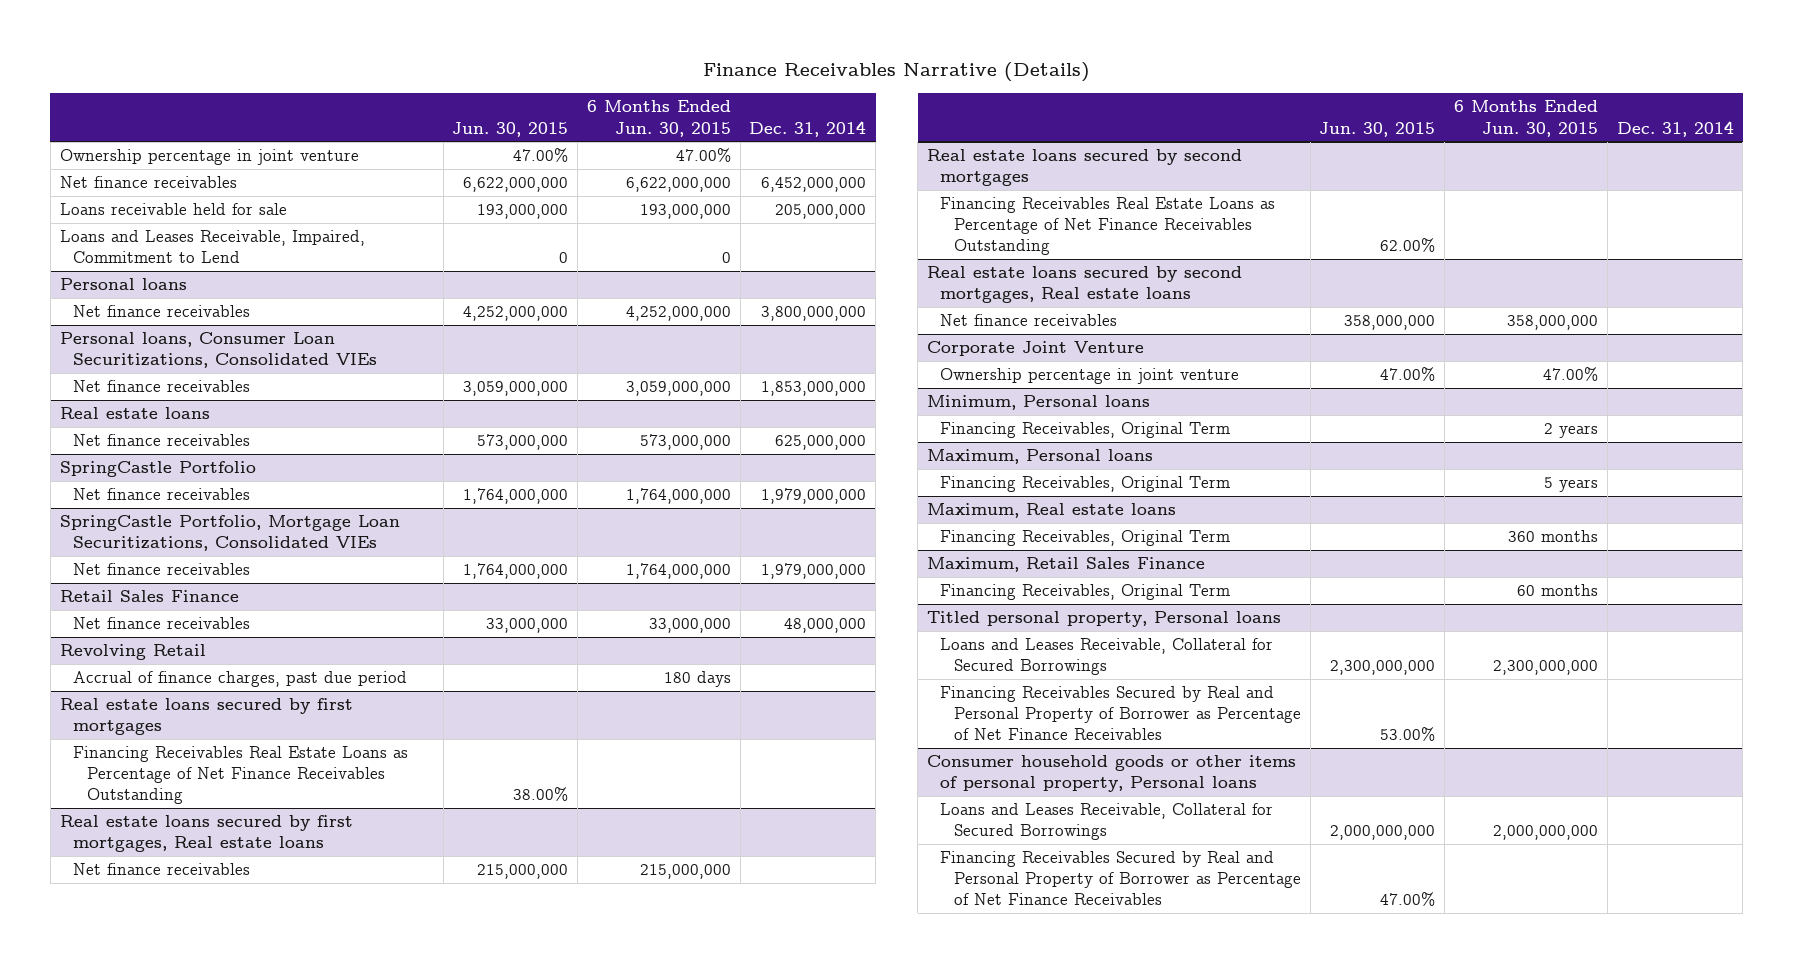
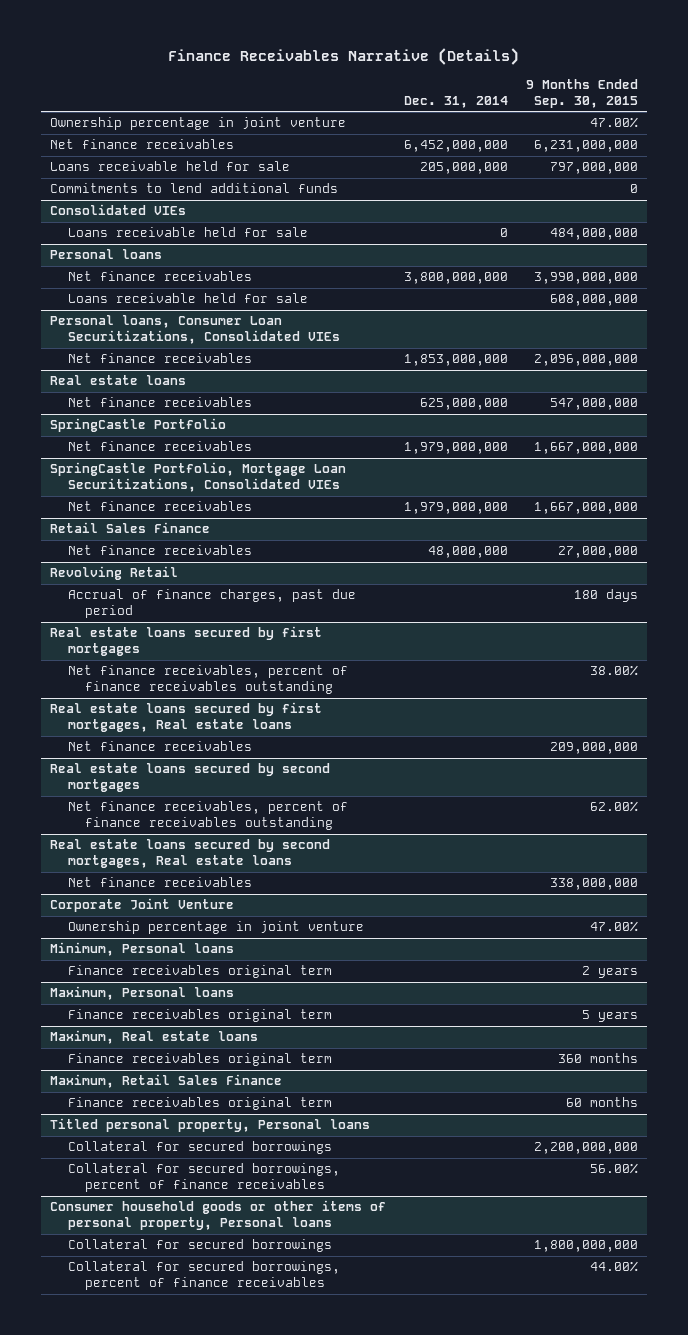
- | Jun. 30, 2015 | 6 Months Ended Jun. 30, 2015 | Dec. 31, 2014
+ | Dec. 31, 2014 | 9 Months Ended Sep. 30, 2015
- Loans and Leases Receivable, Impaired, Commitment to Lend | 0 | 0 |
+ Commitments to lend additional funds | | 0
+ Consolidated VIEs
+ Loans receivable held for sale | 0 | 484,000,000
@ Personal loans
+ Loans receivable held for sale | | 608,000,000
@ Real estate loans secured by first mortgages
- Financing Receivables Real Estate Loans as Percentage of Net Finance Receivables Outstanding | 38.00% | |
+ Net finance receivables, percent of finance receivables outstanding | | 38.00%
@ Real estate loans secured by second mortgages
- Financing Receivables Real Estate Loans as Percentage of Net Finance Receivables Outstanding | 62.00% | |
+ Net finance receivables, percent of finance receivables outstanding | | 62.00%
@ Minimum, Personal loans
- Financing Receivables, Original Term | | 2 years |
+ Finance receivables original term | | 2 years
@ Maximum, Personal loans
- Financing Receivables, Original Term | | 5 years |
+ Finance receivables original term | | 5 years
@ Maximum, Real estate loans
- Financing Receivables, Original Term | | 360 months |
+ Finance receivables original term | | 360 months
@ Maximum, Retail Sales Finance
- Financing Receivables, Original Term | | 60 months |
+ Finance receivables original term | | 60 months
@ Titled personal property, Personal loans
- Loans and Leases Receivable, Collateral for Secured Borrowings | 2,300,000,000 | 2,300,000,000 |
- Financing Receivables Secured by Real and Personal Property of Borrower as Percentage of Net Finance Receivables | 53.00% | |
+ Collateral for secured borrowings | | 2,200,000,000
+ Collateral for secured borrowings, percent of finance receivables | | 56.00%
@ Consumer household goods or other items of personal property, Personal loans
- Loans and Leases Receivable, Collateral for Secured Borrowings | 2,000,000,000 | 2,000,000,000 |
- Financing Receivables Secured by Real and Personal Property of Borrower as Percentage of Net Finance Receivables | 47.00% | |
+ Collateral for secured borrowings | | 1,800,000,000
+ Collateral for secured borrowings, percent of finance receivables | | 44.00%

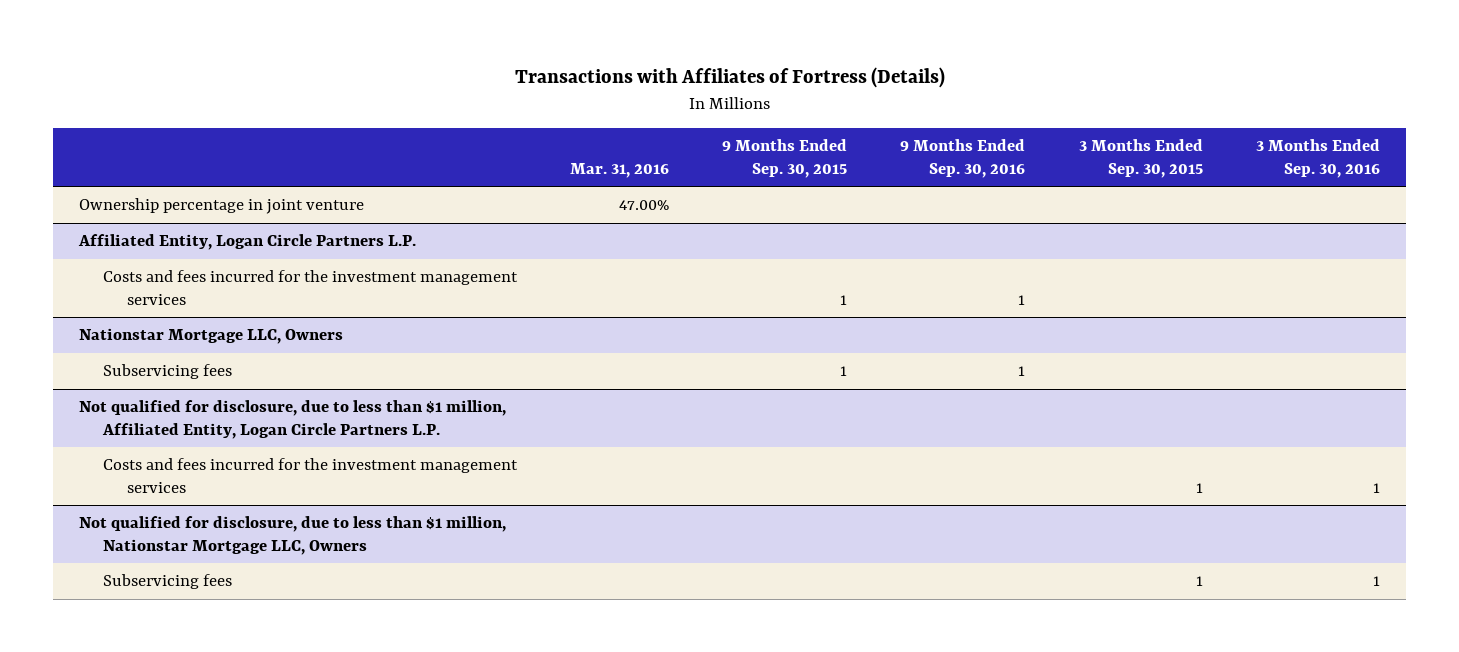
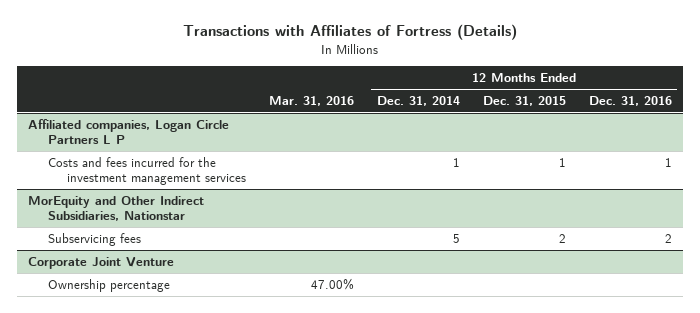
- | Mar. 31, 2016 | 9 Months Ended Sep. 30, 2015 | 9 Months Ended Sep. 30, 2016 | 3 Months Ended Sep. 30, 2015 | 3 Months Ended Sep. 30, 2016
+ | Mar. 31, 2016 | 12 Months Ended Dec. 31, 2014 | 12 Months Ended Dec. 31, 2015 | 12 Months Ended Dec. 31, 2016
- Ownership percentage in joint venture | 47.00% | | | |
- Affiliated Entity, Logan Circle Partners L.P.
+ Affiliated companies, Logan Circle Partners L P
- Nationstar Mortgage LLC, Owners
- Subservicing fees | | 1 | 1 | |
- Not qualified for disclosure, due to less than $1 million, Affiliated Entity, Logan Circle Partners L.P.
- Costs and fees incurred for the investment management services | | | | 1 | 1
- Not qualified for disclosure, due to less than $1 million, Nationstar Mortgage LLC, Owners
- Subservicing fees | | | | 1 | 1
+ MorEquity and Other Indirect Subsidiaries, Nationstar
+ Subservicing fees | | 5 | 2 | 2
+ Corporate Joint Venture
+ Ownership percentage | 47.00% | | |

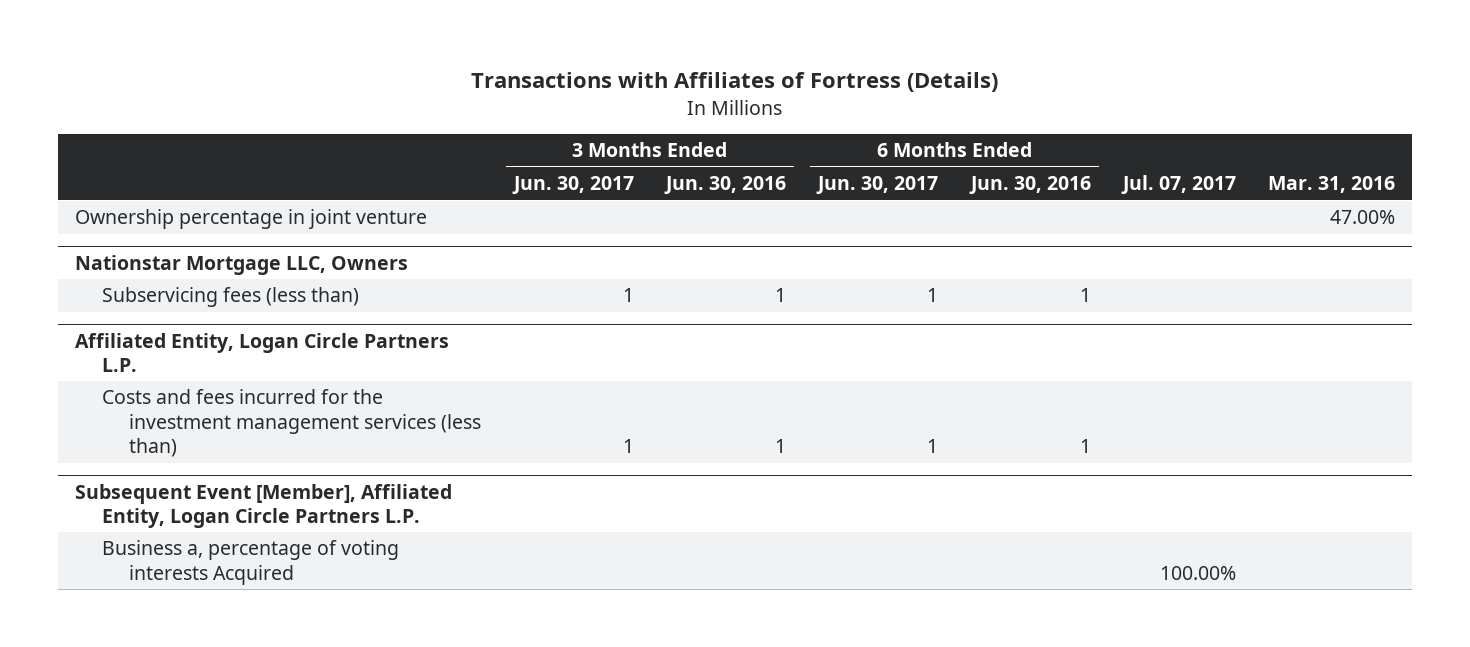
- | Mar. 31, 2016 | 12 Months Ended Dec. 31, 2014 | 12 Months Ended Dec. 31, 2015 | 12 Months Ended Dec. 31, 2016
+ | 3 Months Ended Jun. 30, 2017 | 3 Months Ended Jun. 30, 2016 | 6 Months Ended Jun. 30, 2017 | 6 Months Ended Jun. 30, 2016 | Jul. 07, 2017 | Mar. 31, 2016
- Affiliated companies, Logan Circle Partners L P
- Costs and fees incurred for the investment management services | | 1 | 1 | 1
- MorEquity and Other Indirect Subsidiaries, Nationstar
- Subservicing fees | | 5 | 2 | 2
- Corporate Joint Venture
- Ownership percentage | 47.00% | | |
+ Ownership percentage in joint venture | | | | | | 47.00%
+ Nationstar Mortgage LLC, Owners
+ Subservicing fees (less than) | 1 | 1 | 1 | 1 | |
+ Affiliated Entity, Logan Circle Partners L.P.
+ Costs and fees incurred for the investment management services (less than) | 1 | 1 | 1 | 1 | |
+ Subsequent Event [Member], Affiliated Entity, Logan Circle Partners L.P.
+ Business a, percentage of voting interests Acquired | | | | | 100.00% |

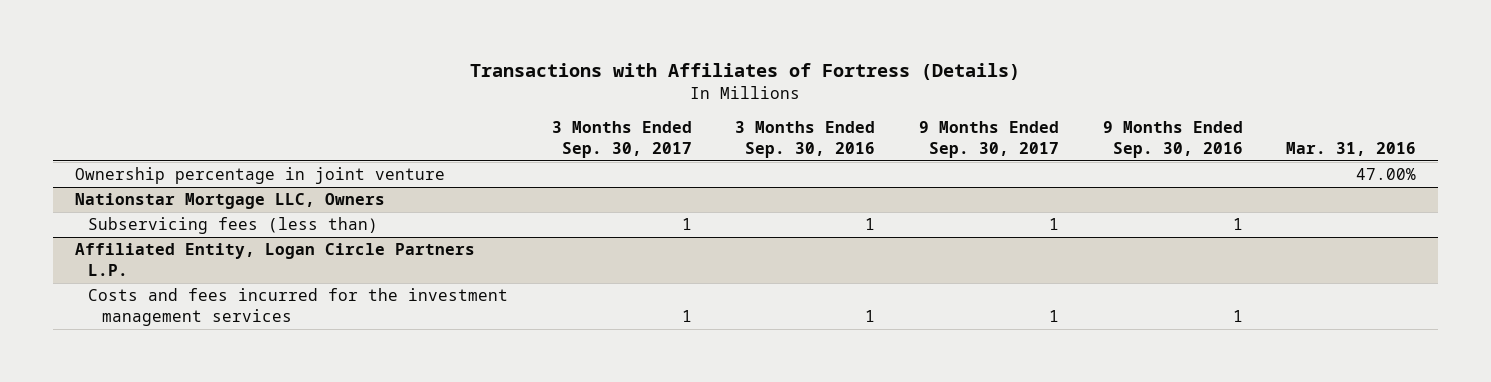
- | 3 Months Ended Jun. 30, 2017 | 3 Months Ended Jun. 30, 2016 | 6 Months Ended Jun. 30, 2017 | 6 Months Ended Jun. 30, 2016 | Jul. 07, 2017 | Mar. 31, 2016
+ | 3 Months Ended Sep. 30, 2017 | 3 Months Ended Sep. 30, 2016 | 9 Months Ended Sep. 30, 2017 | 9 Months Ended Sep. 30, 2016 | Mar. 31, 2016
@ Affiliated Entity, Logan Circle Partners L.P.
- Costs and fees incurred for the investment management services (less than) | 1 | 1 | 1 | 1 | |
- Subsequent Event [Member], Affiliated Entity, Logan Circle Partners L.P.
- Business a, percentage of voting interests Acquired | | | | | 100.00% |
@ Affiliated Entity, Logan Circle Partners L.P.
+ Costs and fees incurred for the investment management services | 1 | 1 | 1 | 1 |

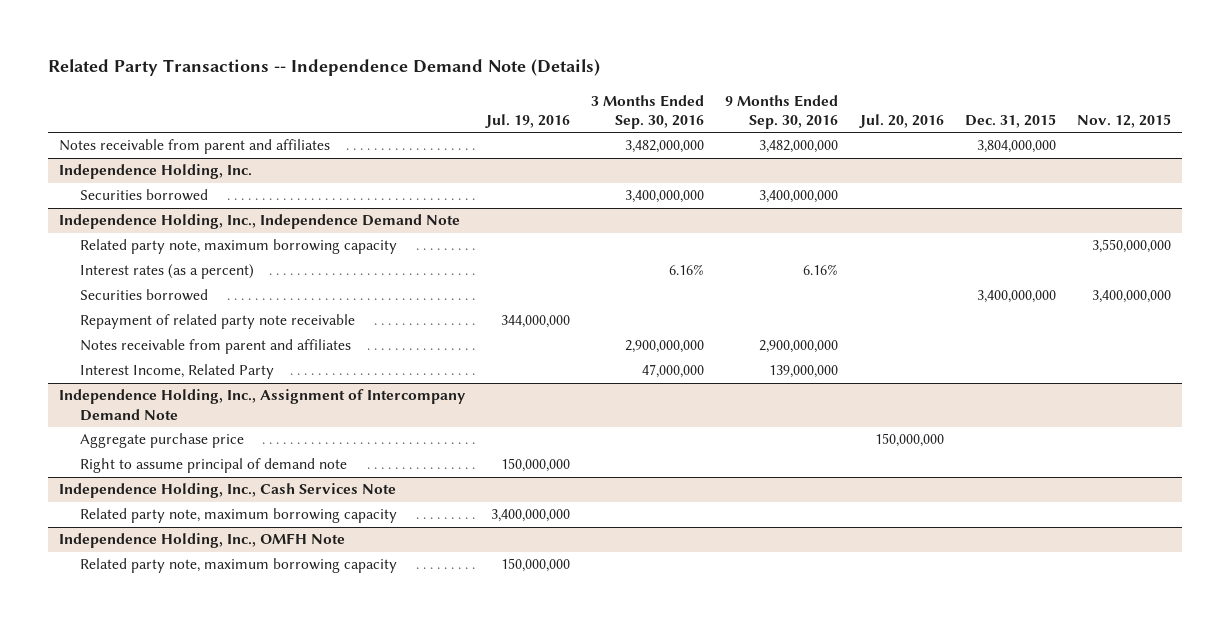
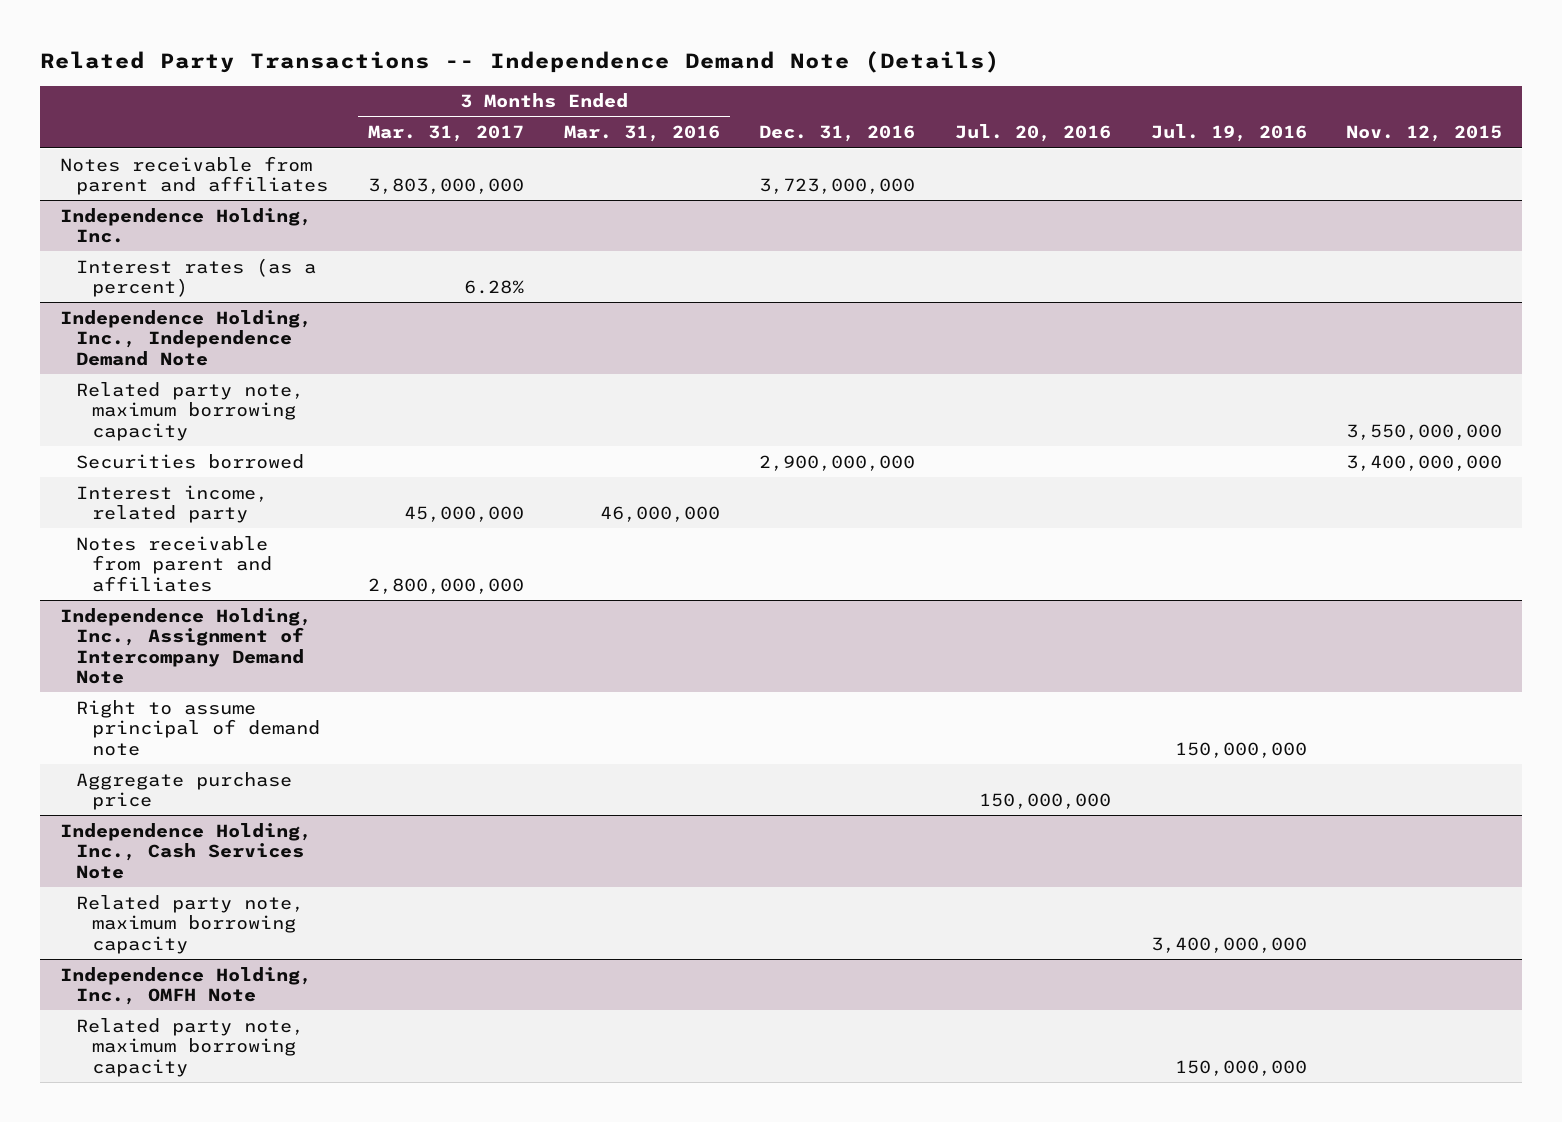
- | Jul. 19, 2016 | 3 Months Ended Sep. 30, 2016 | 9 Months Ended Sep. 30, 2016 | Jul. 20, 2016 | Dec. 31, 2015 | Nov. 12, 2015
+ | 3 Months Ended Mar. 31, 2017 | 3 Months Ended Mar. 31, 2016 | Dec. 31, 2016 | Jul. 20, 2016 | Jul. 19, 2016 | Nov. 12, 2015
@ Independence Holding, Inc.
- Securities borrowed | | 3,400,000,000 | 3,400,000,000 | | |
+ Interest rates (as a percent) | 6.28% | | | | |
@ Independence Holding, Inc., Independence Demand Note
- Interest rates (as a percent) | | 6.16% | 6.16% | | |
- Repayment of related party note receivable | 344,000,000 | | | | |
+ Interest income, related party | 45,000,000 | 46,000,000 | | | |
- Interest Income, Related Party | | 47,000,000 | 139,000,000 | | |
@ Independence Holding, Inc., Assignment of Intercompany Demand Note
moved down: Aggregate purchase price | | | | 150,000,000 | |

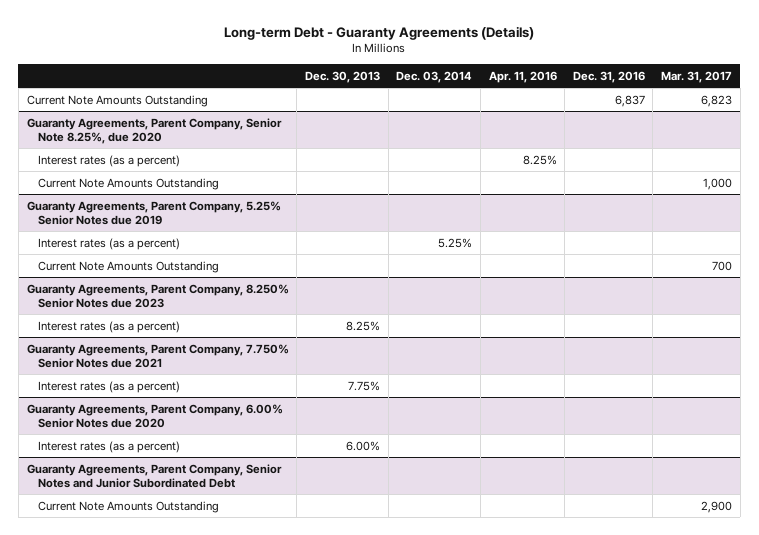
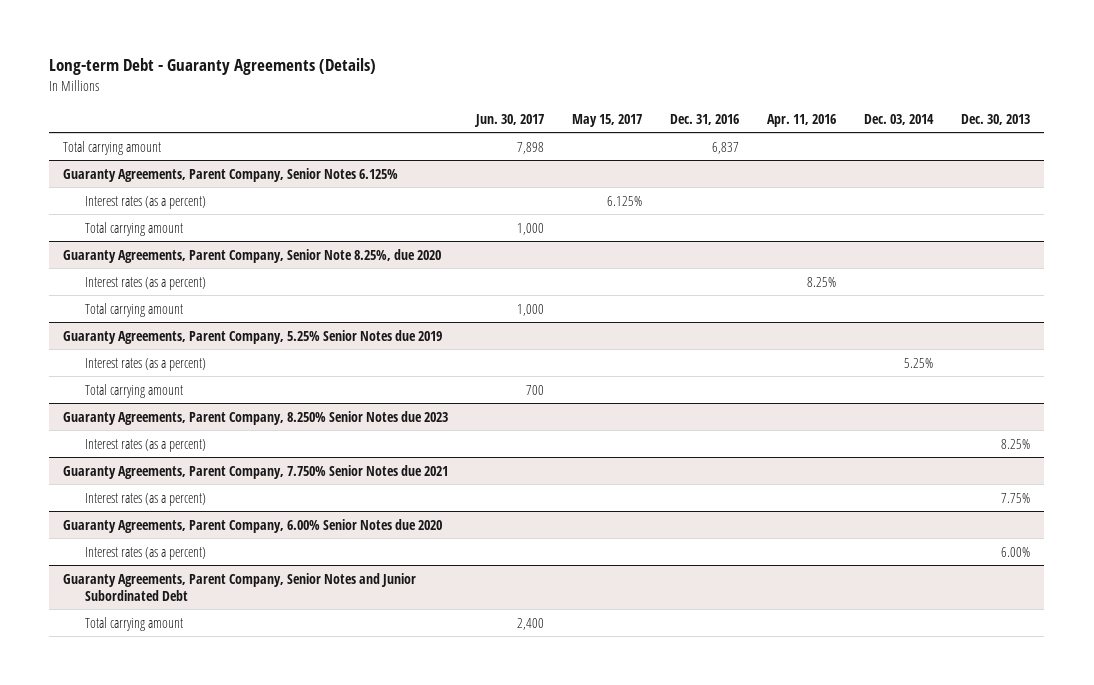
- | Dec. 30, 2013 | Dec. 03, 2014 | Apr. 11, 2016 | Dec. 31, 2016 | Mar. 31, 2017
+ | Jun. 30, 2017 | May 15, 2017 | Dec. 31, 2016 | Apr. 11, 2016 | Dec. 03, 2014 | Dec. 30, 2013
- Current Note Amounts Outstanding | | | | 6,837 | 6,823
+ Total carrying amount | 7,898 | | 6,837 | | |
+ Guaranty Agreements, Parent Company, Senior Notes 6.125%
+ Interest rates (as a percent) | | 6.125% | | | |
+ Total carrying amount | 1,000 | | | | |
@ Guaranty Agreements, Parent Company, Senior Note 8.25%, due 2020
- Current Note Amounts Outstanding | | | | | 1,000
+ Total carrying amount | 1,000 | | | | |
@ Guaranty Agreements, Parent Company, 5.25% Senior Notes due 2019
- Current Note Amounts Outstanding | | | | | 700
+ Total carrying amount | 700 | | | | |
@ Guaranty Agreements, Parent Company, Senior Notes and Junior Subordinated Debt
- Current Note Amounts Outstanding | | | | | 2,900
+ Total carrying amount | 2,400 | | | | |

